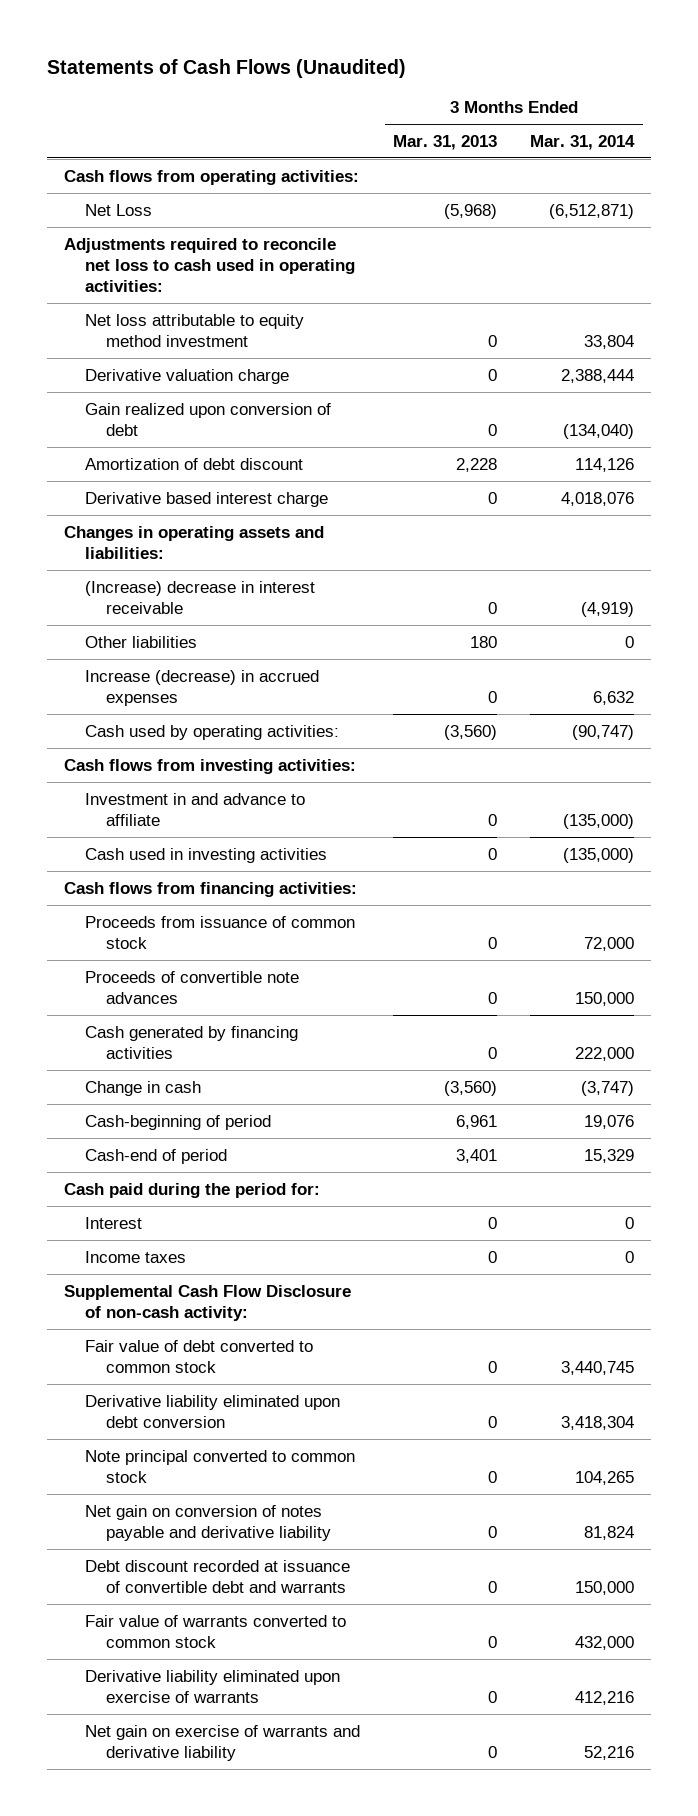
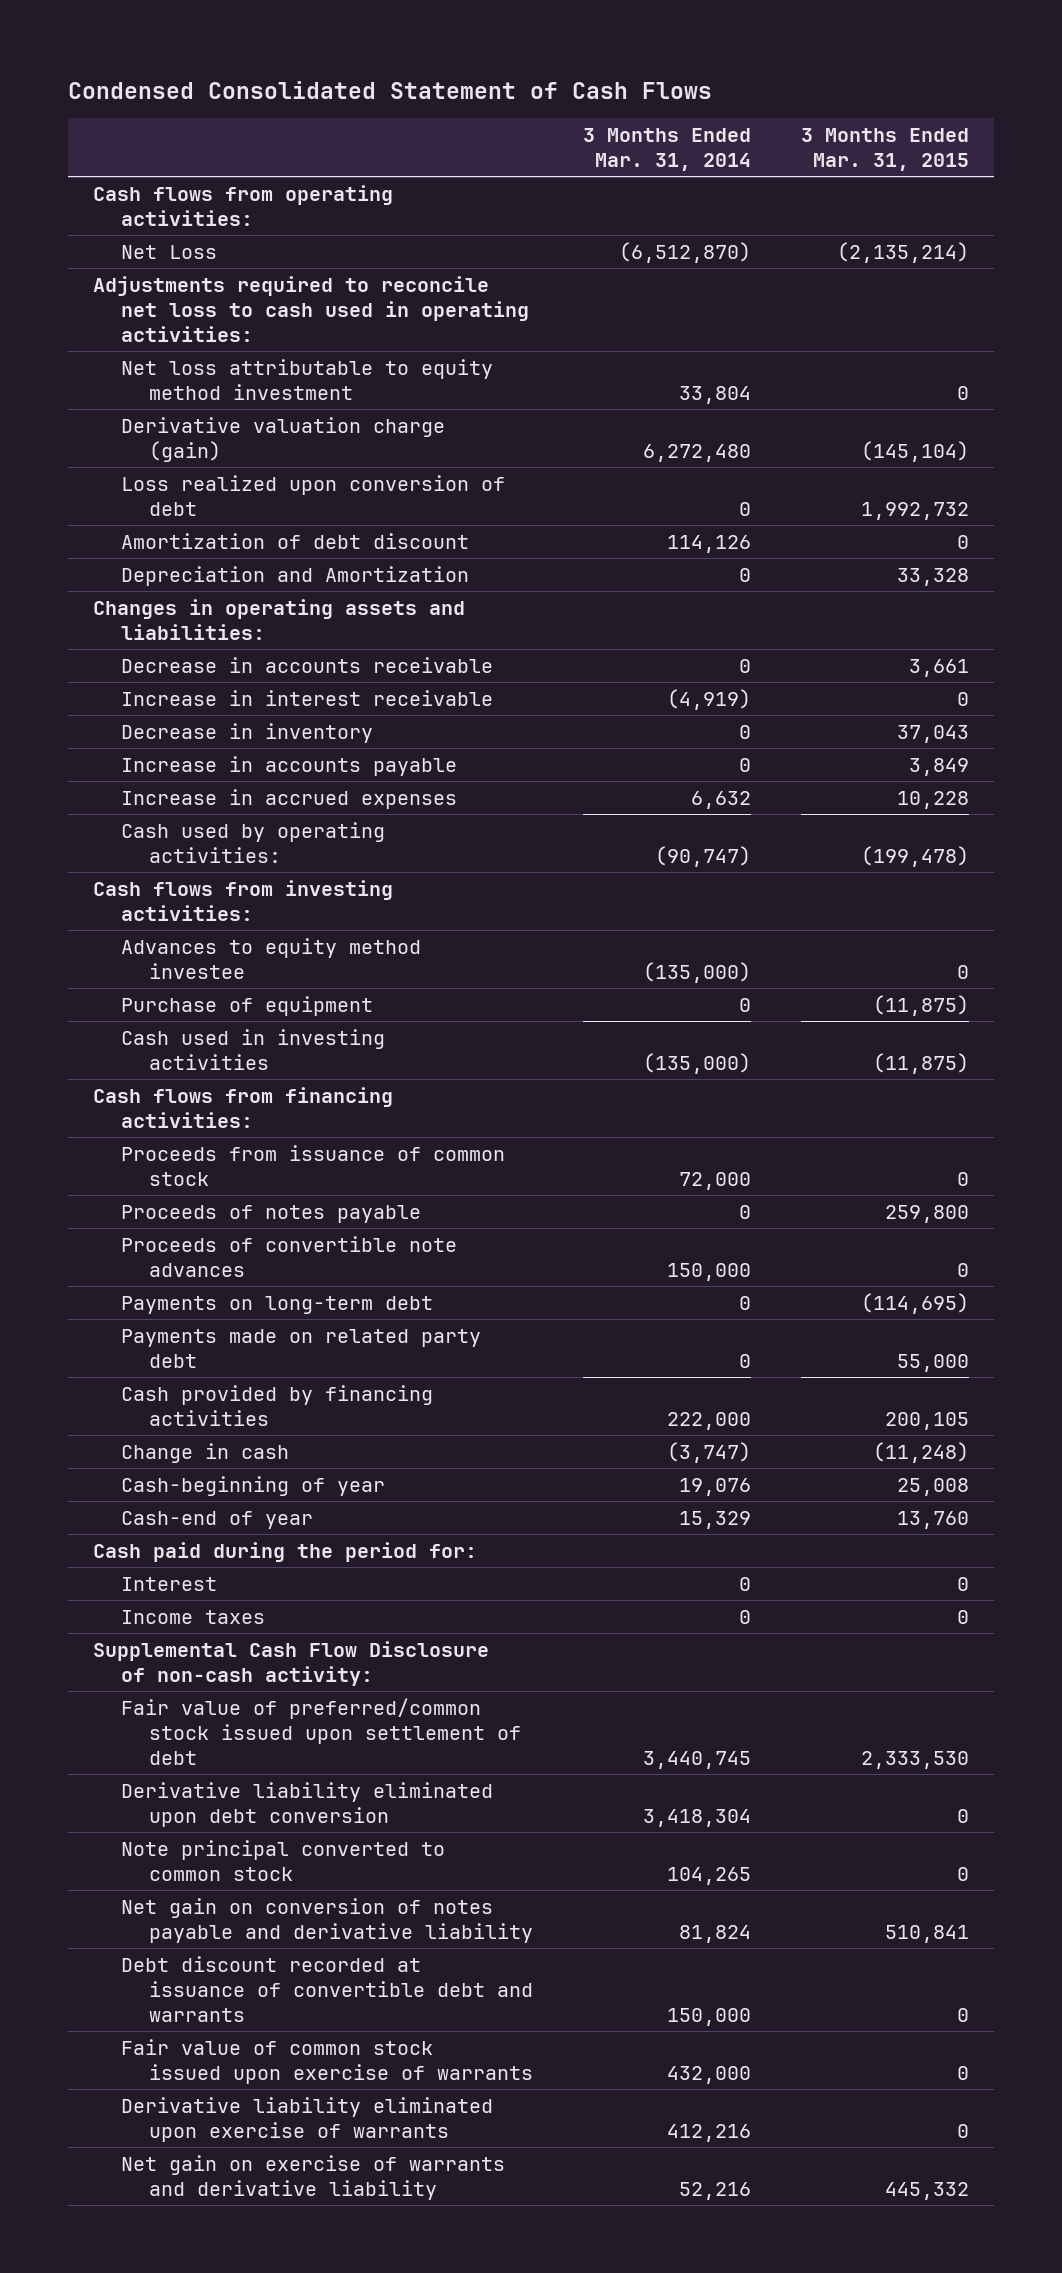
- Statements of Cash Flows (Unaudited)
+ Condensed Consolidated Statement of Cash Flows
- | 3 Months Ended Mar. 31, 2013 | 3 Months Ended Mar. 31, 2014
+ | 3 Months Ended Mar. 31, 2014 | 3 Months Ended Mar. 31, 2015
- Net Loss | (5,968) | (6,512,871)
+ Net Loss | (6,512,870) | (2,135,214)
- Derivative valuation charge | 0 | 2,388,444
- Gain realized upon conversion of debt | 0 | (134,040)
+ Derivative valuation charge (gain) | 6,272,480 | (145,104)
+ Loss realized upon conversion of debt | 0 | 1,992,732
- Derivative based interest charge | 0 | 4,018,076
+ Depreciation and Amortization | 0 | 33,328
- (Increase) decrease in interest receivable | 0 | (4,919)
- Other liabilities | 180 | 0
- Increase (decrease) in accrued expenses | 0 | 6,632
+ Decrease in accounts receivable | 0 | 3,661
+ Increase in interest receivable | (4,919) | 0
+ Decrease in inventory | 0 | 37,043
+ Increase in accounts payable | 0 | 3,849
+ Increase in accrued expenses | 6,632 | 10,228
- Investment in and advance to affiliate | 0 | (135,000)
+ Advances to equity method investee | (135,000) | 0
+ Purchase of equipment | 0 | (11,875)
+ Proceeds of notes payable | 0 | 259,800
- Cash generated by financing activities | 0 | 222,000
+ Payments on long-term debt | 0 | (114,695)
+ Payments made on related party debt | 0 | 55,000
+ Cash provided by financing activities | 222,000 | 200,105
- Cash-beginning of period | 6,961 | 19,076
- Cash-end of period | 3,401 | 15,329
+ Cash-beginning of year | 19,076 | 25,008
+ Cash-end of year | 15,329 | 13,760
- Fair value of debt converted to common stock | 0 | 3,440,745
+ Fair value of preferred/common stock issued upon settlement of debt | 3,440,745 | 2,333,530
- Fair value of warrants converted to common stock | 0 | 432,000
+ Fair value of common stock issued upon exercise of warrants | 432,000 | 0

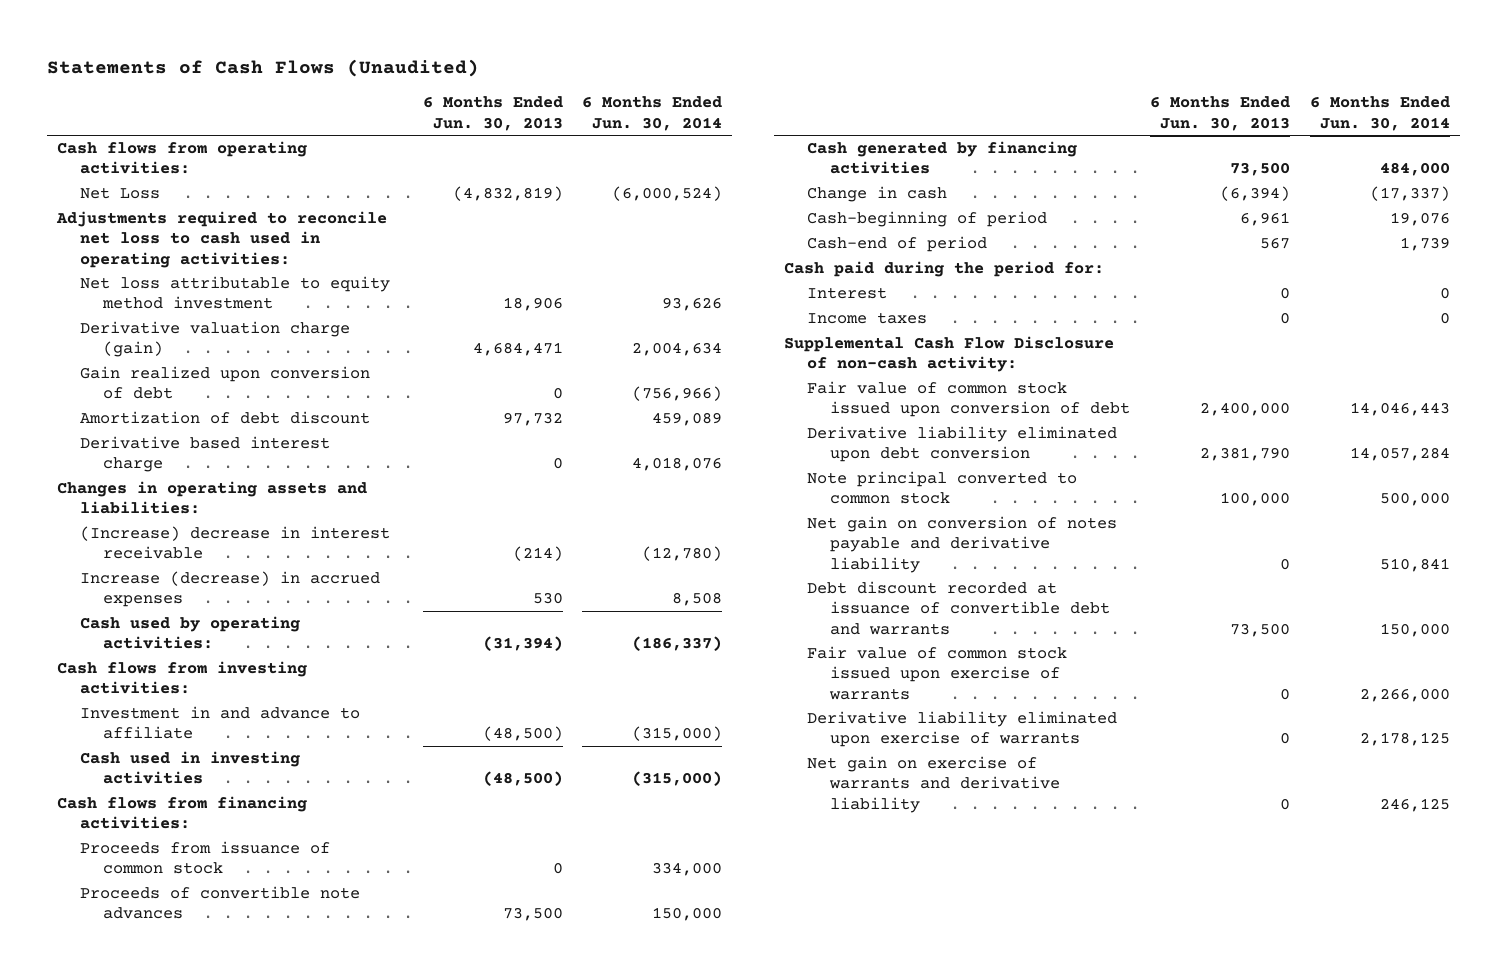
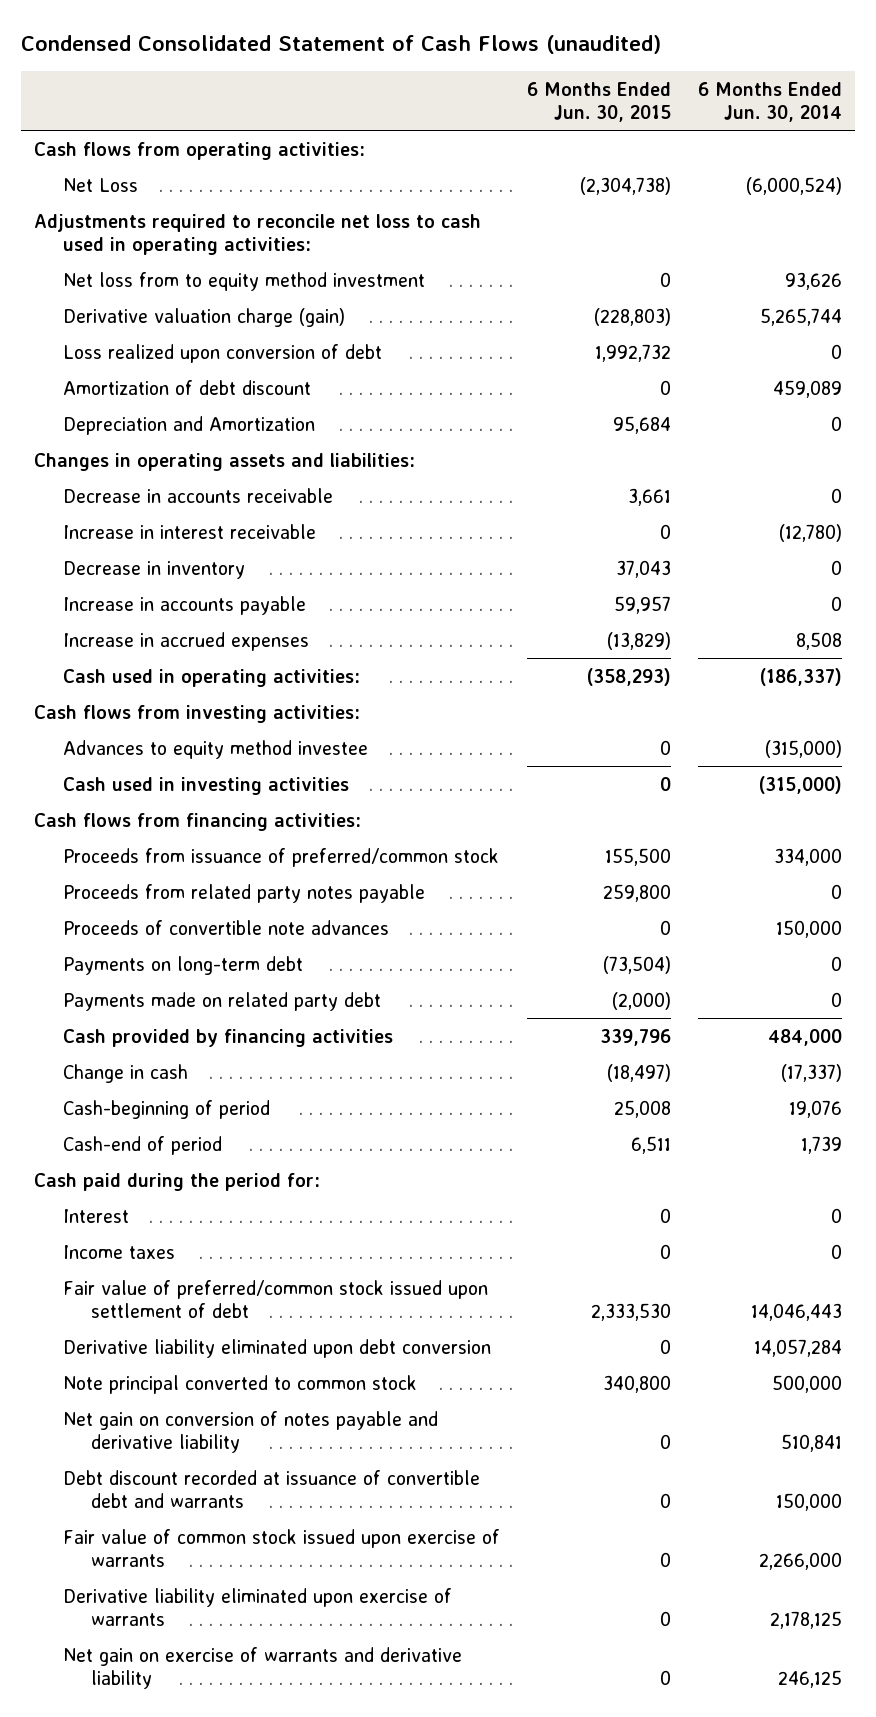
- Statements of Cash Flows (Unaudited)
+ Condensed Consolidated Statement of Cash Flows (unaudited)
- | 6 Months Ended Jun. 30, 2013 | 6 Months Ended Jun. 30, 2014
+ | 6 Months Ended Jun. 30, 2015 | 6 Months Ended Jun. 30, 2014
- Net loss attributable to equity method investment | 18,906 | 93,626
- Derivative valuation charge (gain) | 4,684,471 | 2,004,634
- Gain realized upon conversion of debt | 0 | (756,966)
+ Net loss from to equity method investment | 0 | 93,626
+ Derivative valuation charge (gain) | (228,803) | 5,265,744
+ Loss realized upon conversion of debt | 1,992,732 | 0
- Derivative based interest charge | 0 | 4,018,076
+ Depreciation and Amortization | 95,684 | 0
- (Increase) decrease in interest receivable | (214) | (12,780)
- Increase (decrease) in accrued expenses | 530 | 8,508
- Cash used by operating activities: | (31,394) | (186,337)
+ Decrease in accounts receivable | 3,661 | 0
+ Increase in interest receivable | 0 | (12,780)
+ Decrease in inventory | 37,043 | 0
+ Increase in accounts payable | 59,957 | 0
+ Increase in accrued expenses | (13,829) | 8,508
+ Cash used in operating activities: | (358,293) | (186,337)
- Investment in and advance to affiliate | (48,500) | (315,000)
+ Advances to equity method investee | 0 | (315,000)
- Proceeds from issuance of common stock | 0 | 334,000
+ Proceeds from issuance of preferred/common stock | 155,500 | 334,000
+ Proceeds from related party notes payable | 259,800 | 0
- Cash generated by financing activities | 73,500 | 484,000
+ Payments on long-term debt | (73,504) | 0
+ Payments made on related party debt | (2,000) | 0
+ Cash provided by financing activities | 339,796 | 484,000
- Supplemental Cash Flow Disclosure of non-cash activity:
- Fair value of common stock issued upon conversion of debt | 2,400,000 | 14,046,443
+ Fair value of preferred/common stock issued upon settlement of debt | 2,333,530 | 14,046,443

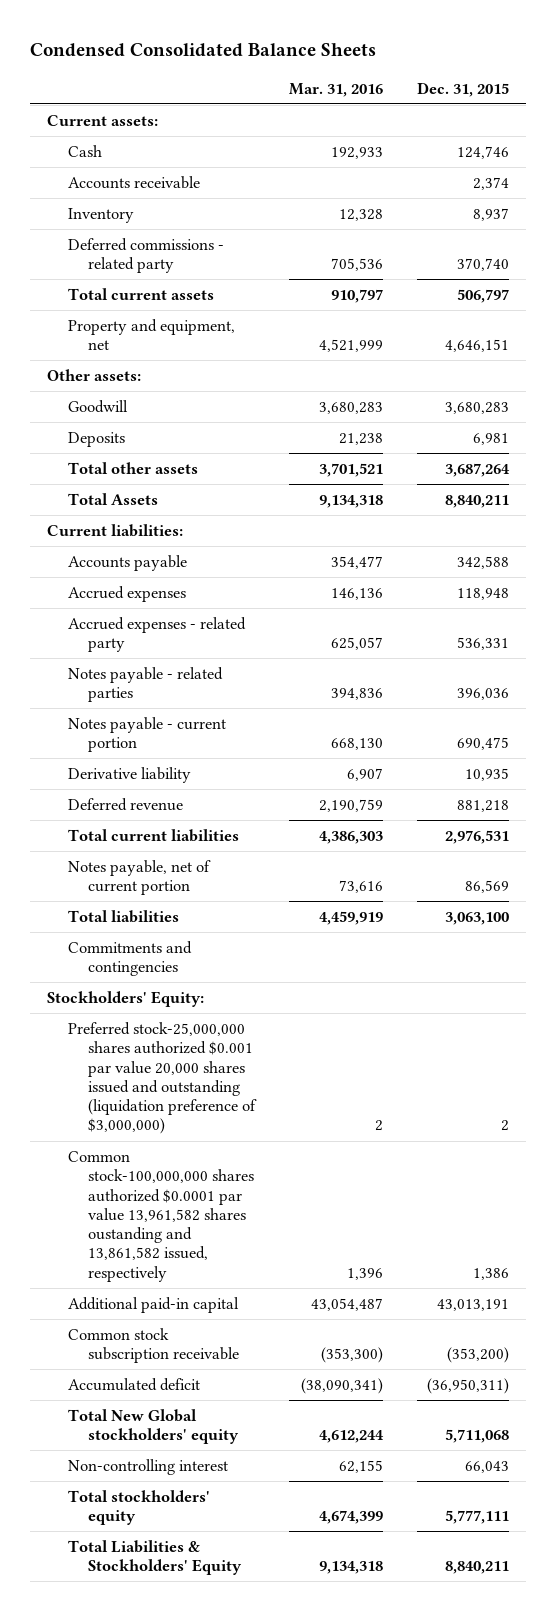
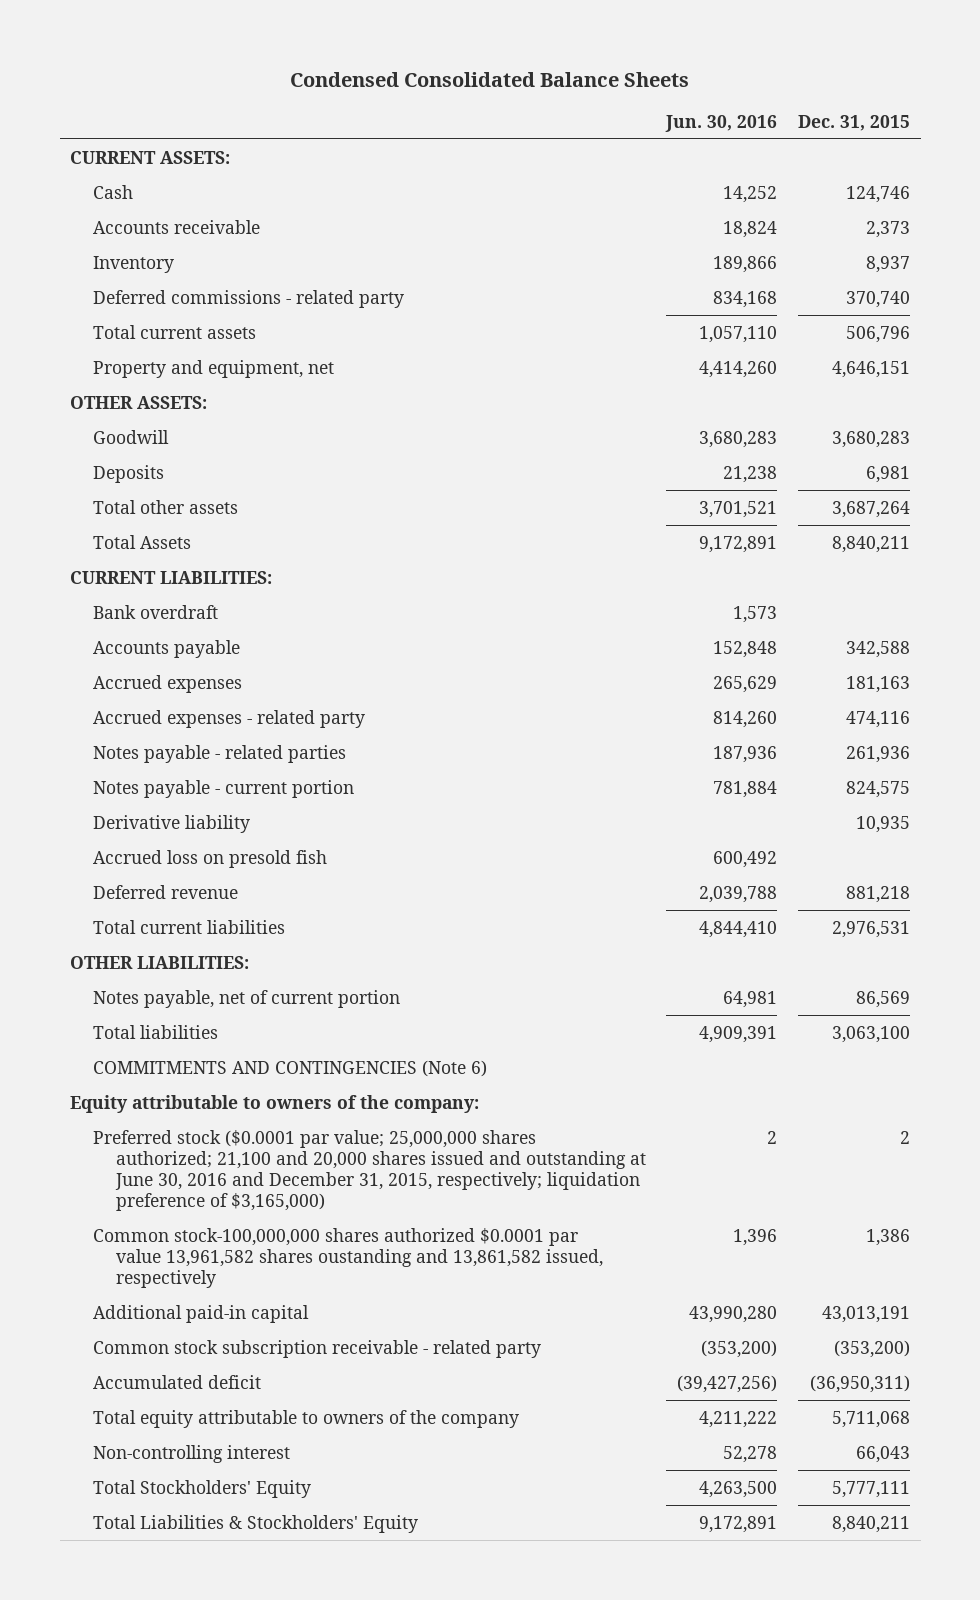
- | Mar. 31, 2016 | Dec. 31, 2015
+ | Jun. 30, 2016 | Dec. 31, 2015
- Current assets:
+ CURRENT ASSETS:
- Accounts receivable | | 2,374
+ Accounts receivable | 18,824 | 2,373
- Total current assets | 910,797 | 506,797
+ Total current assets | 1,057,110 | 506,796
- Other assets:
+ OTHER ASSETS:
- Current liabilities:
+ CURRENT LIABILITIES:
+ Bank overdraft | 1,573 |
- Accrued expenses | 146,136 | 118,948
- Accrued expenses - related party | 625,057 | 536,331
- Notes payable - related parties | 394,836 | 396,036
- Notes payable - current portion | 668,130 | 690,475
+ Accrued expenses | 265,629 | 181,163
+ Accrued expenses - related party | 814,260 | 474,116
+ Notes payable - related parties | 187,936 | 261,936
+ Notes payable - current portion | 781,884 | 824,575
+ Accrued loss on presold fish | 600,492 |
+ OTHER LIABILITIES:
- Commitments and contingencies
- Stockholders' Equity:
- Preferred stock-25,000,000 shares authorized $0.001 par value 20,000 shares issued and outstanding (liquidation preference of $3,000,000) | 2 | 2
+ COMMITMENTS AND CONTINGENCIES (Note 6)
+ Equity attributable to owners of the company:
+ Preferred stock ($0.0001 par value; 25,000,000 shares authorized; 21,100 and 20,000 shares issued and outstanding at June 30, 2016 and December 31, 2015, respectively; liquidation preference of $3,165,000) | 2 | 2
- Common stock subscription receivable | (353,300) | (353,200)
+ Common stock subscription receivable - related party | (353,200) | (353,200)
- Total New Global stockholders' equity | 4,612,244 | 5,711,068
+ Total equity attributable to owners of the company | 4,211,222 | 5,711,068
- Total stockholders' equity | 4,674,399 | 5,777,111
+ Total Stockholders' Equity | 4,263,500 | 5,777,111

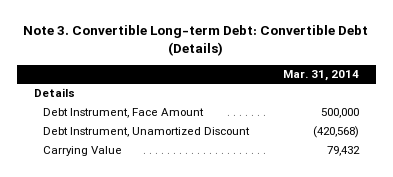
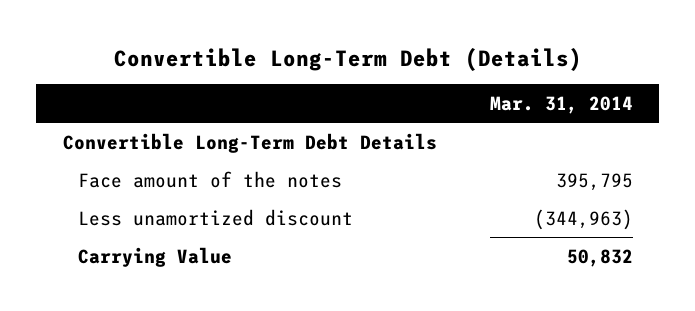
- Note 3. Convertible Long-term Debt: Convertible Debt (Details)
+ Convertible Long-Term Debt (Details)
- Details
- Debt Instrument, Face Amount | 500,000
- Debt Instrument, Unamortized Discount | (420,568)
- Carrying Value | 79,432
+ Convertible Long-Term Debt Details
+ Face amount of the notes | 395,795
+ Less unamortized discount | (344,963)
+ Carrying Value | 50,832

